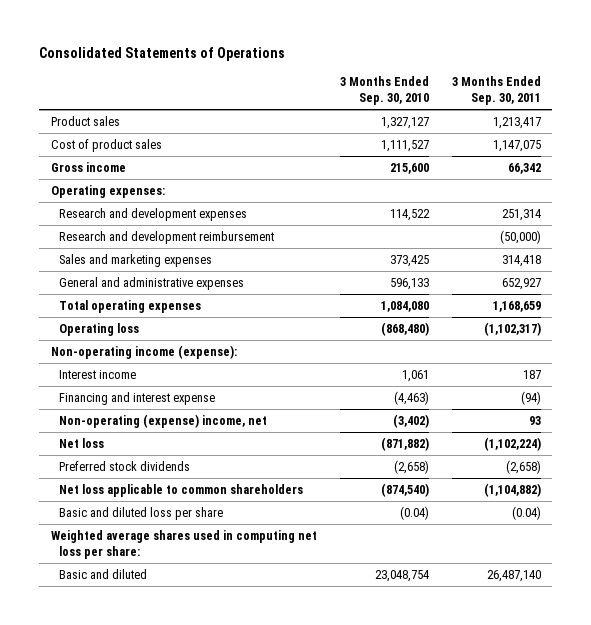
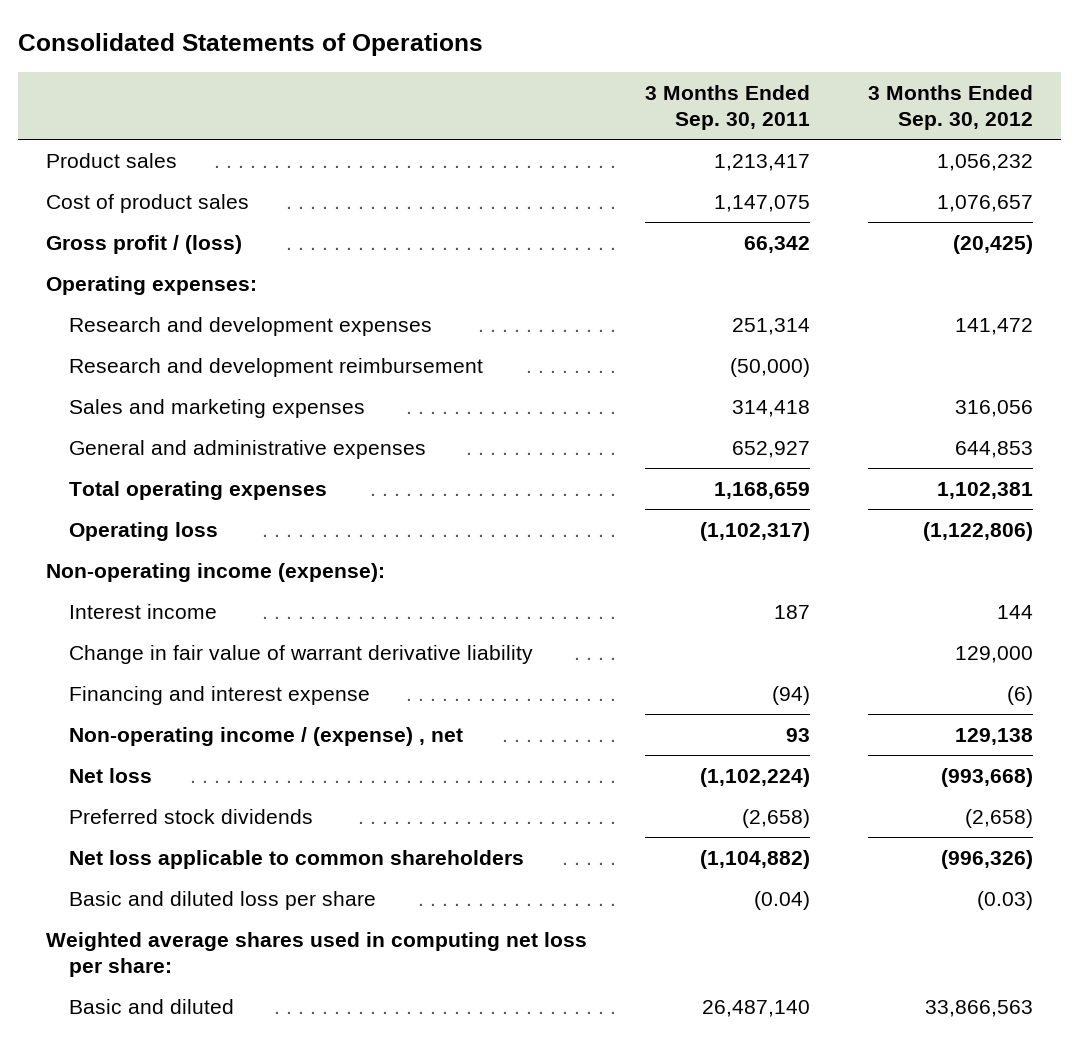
- | 3 Months Ended Sep. 30, 2010 | 3 Months Ended Sep. 30, 2011
+ | 3 Months Ended Sep. 30, 2011 | 3 Months Ended Sep. 30, 2012
- Gross income | 215,600 | 66,342
+ Gross profit / (loss) | 66,342 | (20,425)
+ Change in fair value of warrant derivative liability | | 129,000
- Non-operating (expense) income, net | (3,402) | 93
+ Non-operating income / (expense) , net | 93 | 129,138

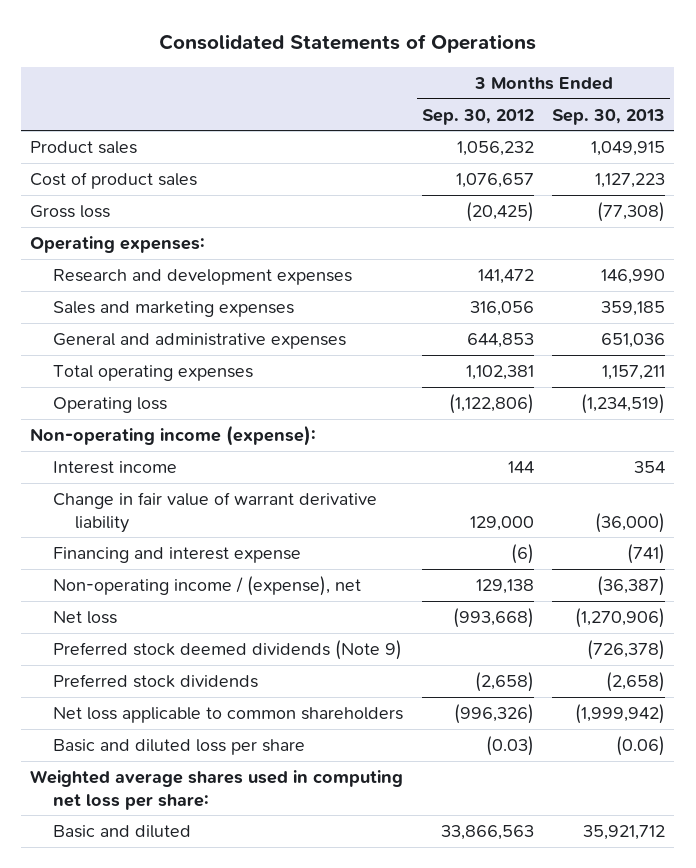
- | 3 Months Ended Sep. 30, 2011 | 3 Months Ended Sep. 30, 2012
+ | 3 Months Ended Sep. 30, 2012 | 3 Months Ended Sep. 30, 2013
- Gross profit / (loss) | 66,342 | (20,425)
+ Gross loss | (20,425) | (77,308)
- Research and development reimbursement | (50,000) |
- Non-operating income / (expense) , net | 93 | 129,138
+ Non-operating income / (expense), net | 129,138 | (36,387)
+ Preferred stock deemed dividends (Note 9) | | (726,378)

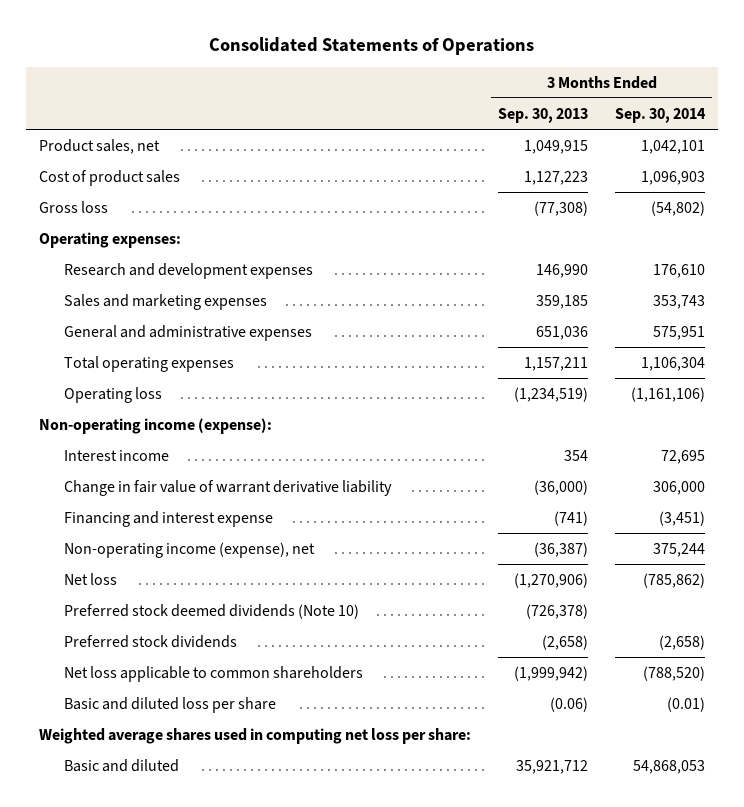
- | 3 Months Ended Sep. 30, 2012 | 3 Months Ended Sep. 30, 2013
+ | 3 Months Ended Sep. 30, 2013 | 3 Months Ended Sep. 30, 2014
- Product sales | 1,056,232 | 1,049,915
+ Product sales, net | 1,049,915 | 1,042,101
- Non-operating income / (expense), net | 129,138 | (36,387)
+ Non-operating income (expense), net | (36,387) | 375,244
- Preferred stock deemed dividends (Note 9) | | (726,378)
+ Preferred stock deemed dividends (Note 10) | (726,378) |

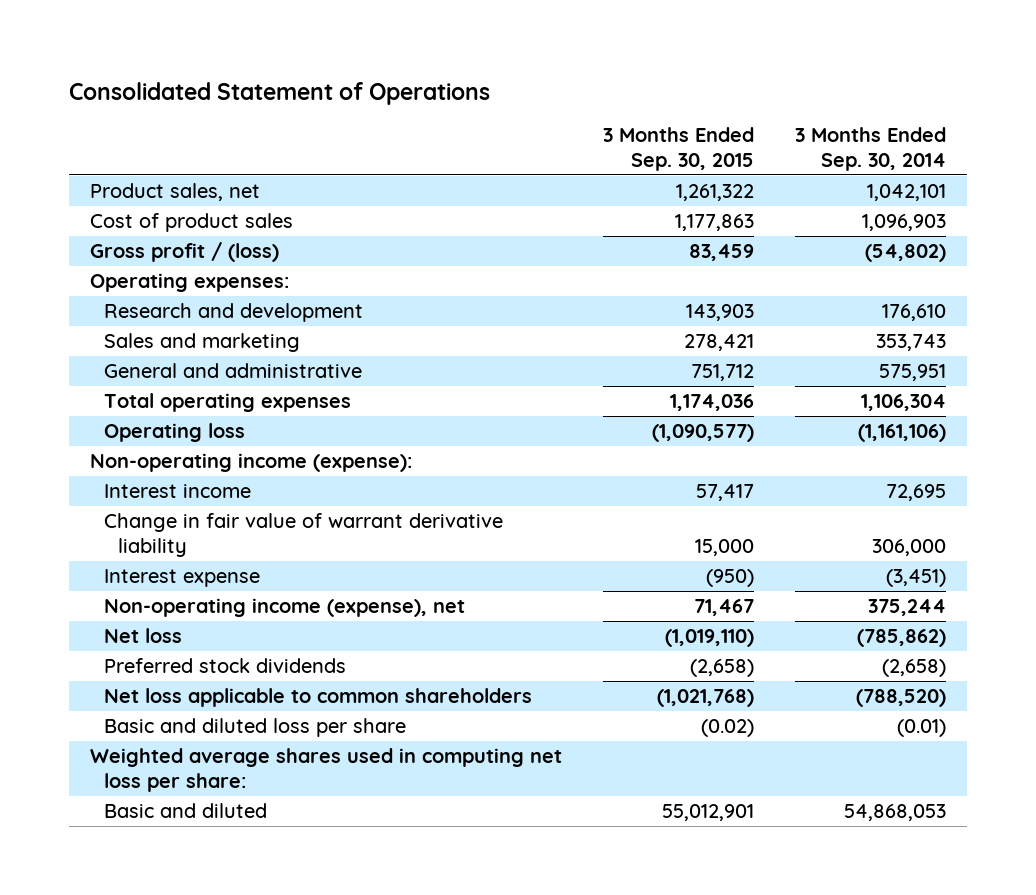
- Consolidated Statements of Operations
+ Consolidated Statement of Operations
- | 3 Months Ended Sep. 30, 2013 | 3 Months Ended Sep. 30, 2014
+ | 3 Months Ended Sep. 30, 2015 | 3 Months Ended Sep. 30, 2014
- Gross loss | (77,308) | (54,802)
+ Gross profit / (loss) | 83,459 | (54,802)
- Research and development expenses | 146,990 | 176,610
- Sales and marketing expenses | 359,185 | 353,743
- General and administrative expenses | 651,036 | 575,951
+ Research and development | 143,903 | 176,610
+ Sales and marketing | 278,421 | 353,743
+ General and administrative | 751,712 | 575,951
- Financing and interest expense | (741) | (3,451)
+ Interest expense | (950) | (3,451)
- Preferred stock deemed dividends (Note 10) | (726,378) |

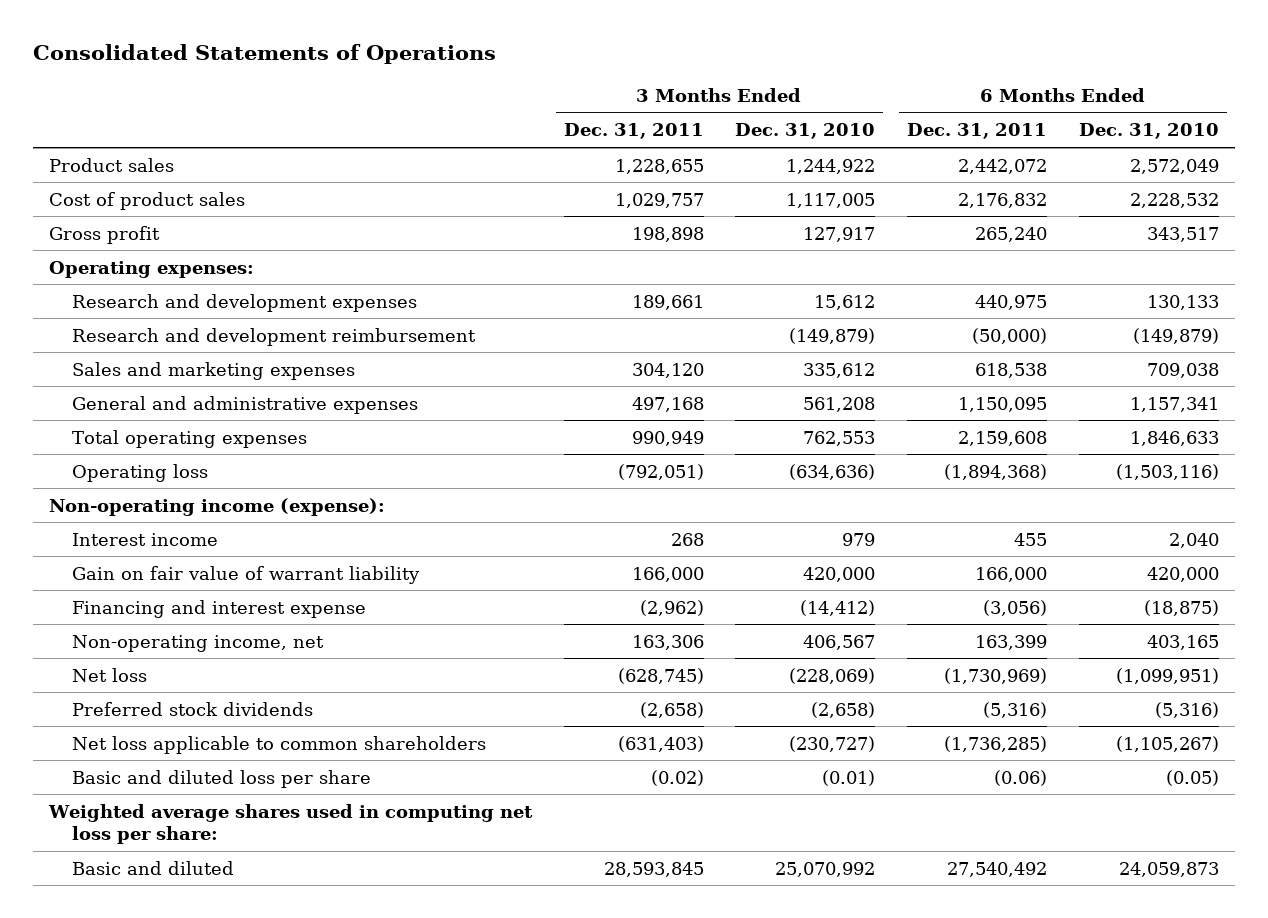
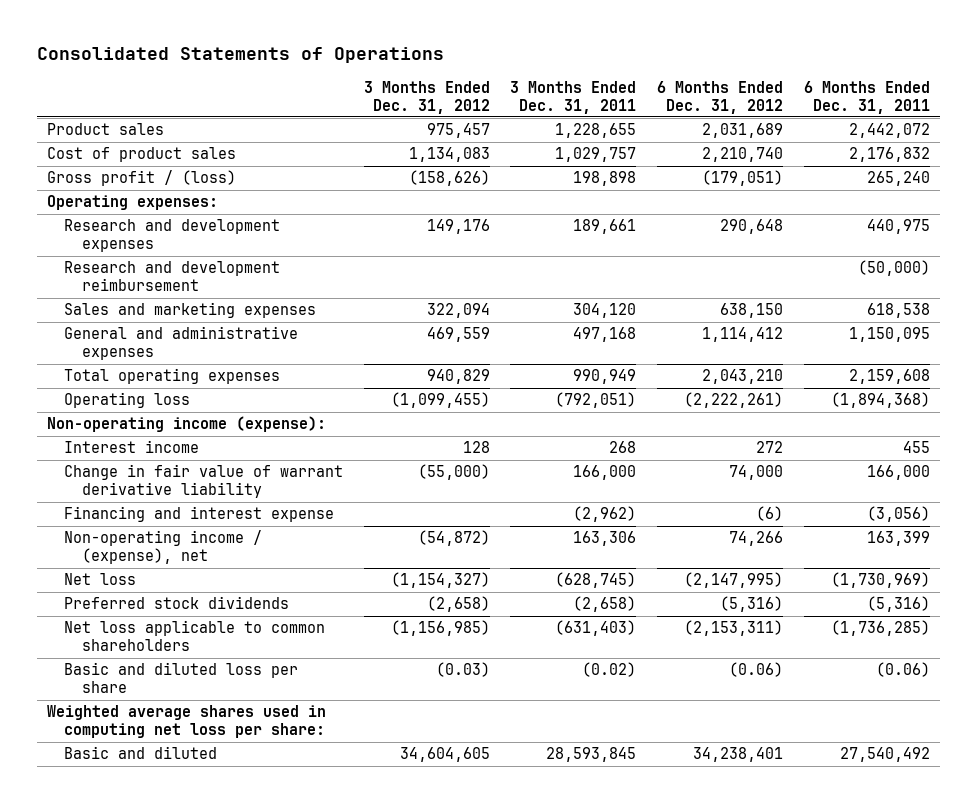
- | 3 Months Ended Dec. 31, 2011 | 3 Months Ended Dec. 31, 2010 | 6 Months Ended Dec. 31, 2011 | 6 Months Ended Dec. 31, 2010
+ | 3 Months Ended Dec. 31, 2012 | 3 Months Ended Dec. 31, 2011 | 6 Months Ended Dec. 31, 2012 | 6 Months Ended Dec. 31, 2011
- Gross profit | 198,898 | 127,917 | 265,240 | 343,517
+ Gross profit / (loss) | (158,626) | 198,898 | (179,051) | 265,240
- Gain on fair value of warrant liability | 166,000 | 420,000 | 166,000 | 420,000
+ Change in fair value of warrant derivative liability | (55,000) | 166,000 | 74,000 | 166,000
- Non-operating income, net | 163,306 | 406,567 | 163,399 | 403,165
+ Non-operating income / (expense), net | (54,872) | 163,306 | 74,266 | 163,399

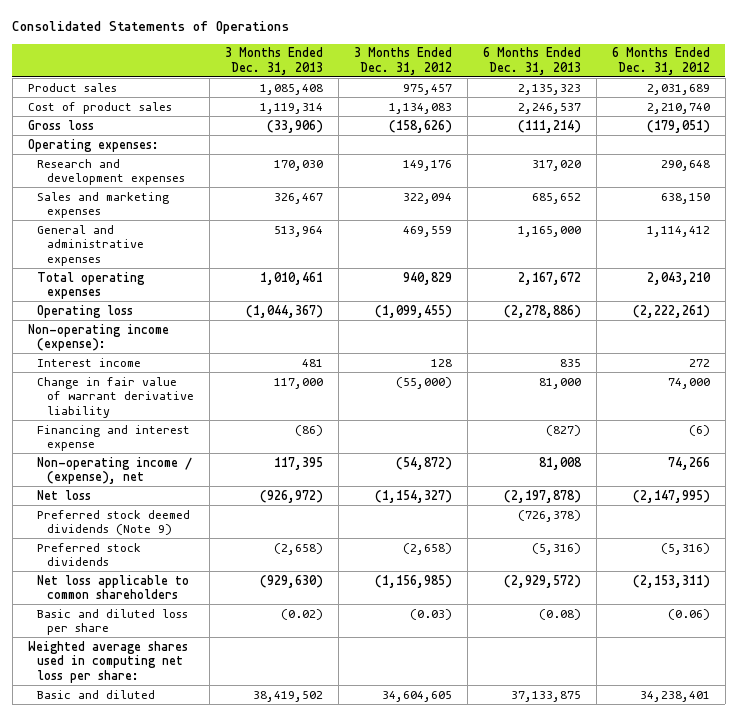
- | 3 Months Ended Dec. 31, 2012 | 3 Months Ended Dec. 31, 2011 | 6 Months Ended Dec. 31, 2012 | 6 Months Ended Dec. 31, 2011
+ | 3 Months Ended Dec. 31, 2013 | 3 Months Ended Dec. 31, 2012 | 6 Months Ended Dec. 31, 2013 | 6 Months Ended Dec. 31, 2012
- Gross profit / (loss) | (158,626) | 198,898 | (179,051) | 265,240
+ Gross loss | (33,906) | (158,626) | (111,214) | (179,051)
- Research and development reimbursement | | | | (50,000)
+ Preferred stock deemed dividends (Note 9) | | | (726,378) |

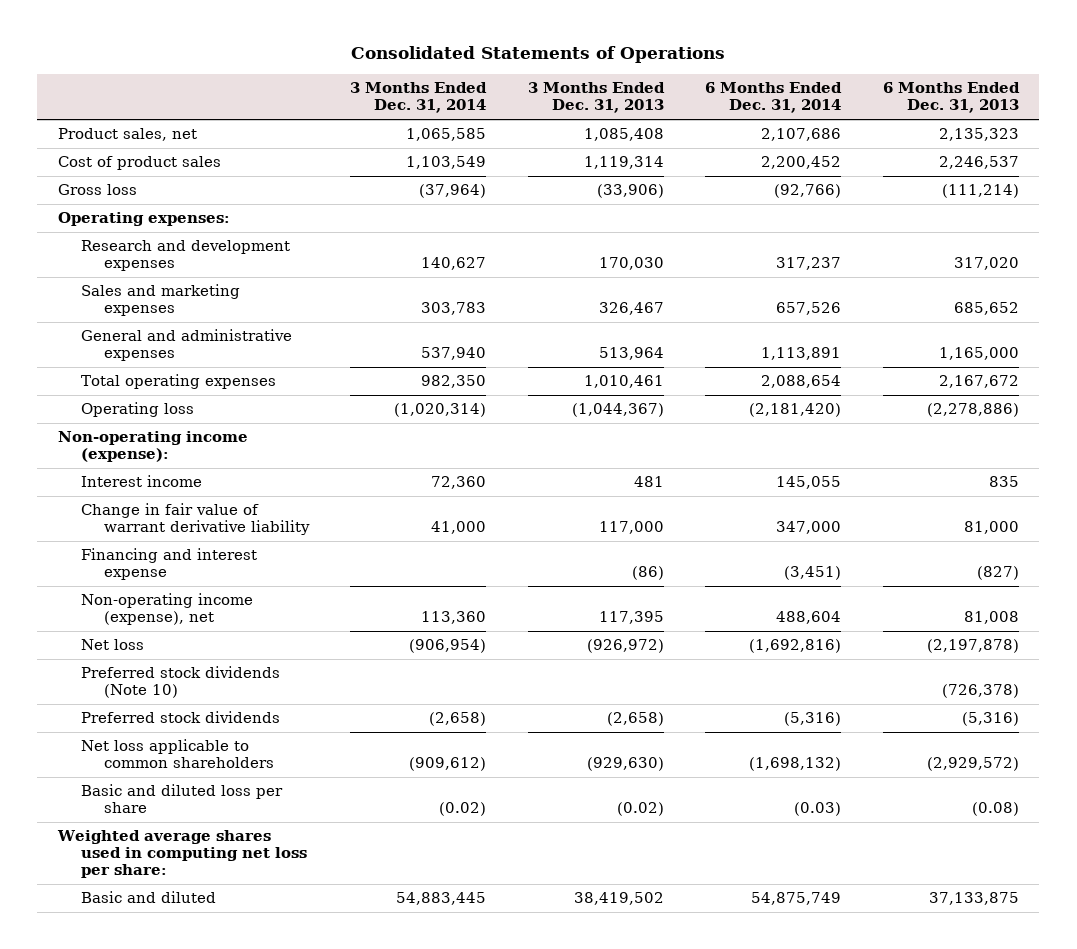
- | 3 Months Ended Dec. 31, 2013 | 3 Months Ended Dec. 31, 2012 | 6 Months Ended Dec. 31, 2013 | 6 Months Ended Dec. 31, 2012
+ | 3 Months Ended Dec. 31, 2014 | 3 Months Ended Dec. 31, 2013 | 6 Months Ended Dec. 31, 2014 | 6 Months Ended Dec. 31, 2013
- Product sales | 1,085,408 | 975,457 | 2,135,323 | 2,031,689
+ Product sales, net | 1,065,585 | 1,085,408 | 2,107,686 | 2,135,323
- Non-operating income / (expense), net | 117,395 | (54,872) | 81,008 | 74,266
+ Non-operating income (expense), net | 113,360 | 117,395 | 488,604 | 81,008
- Preferred stock deemed dividends (Note 9) | | | (726,378) |
+ Preferred stock dividends (Note 10) | | | | (726,378)

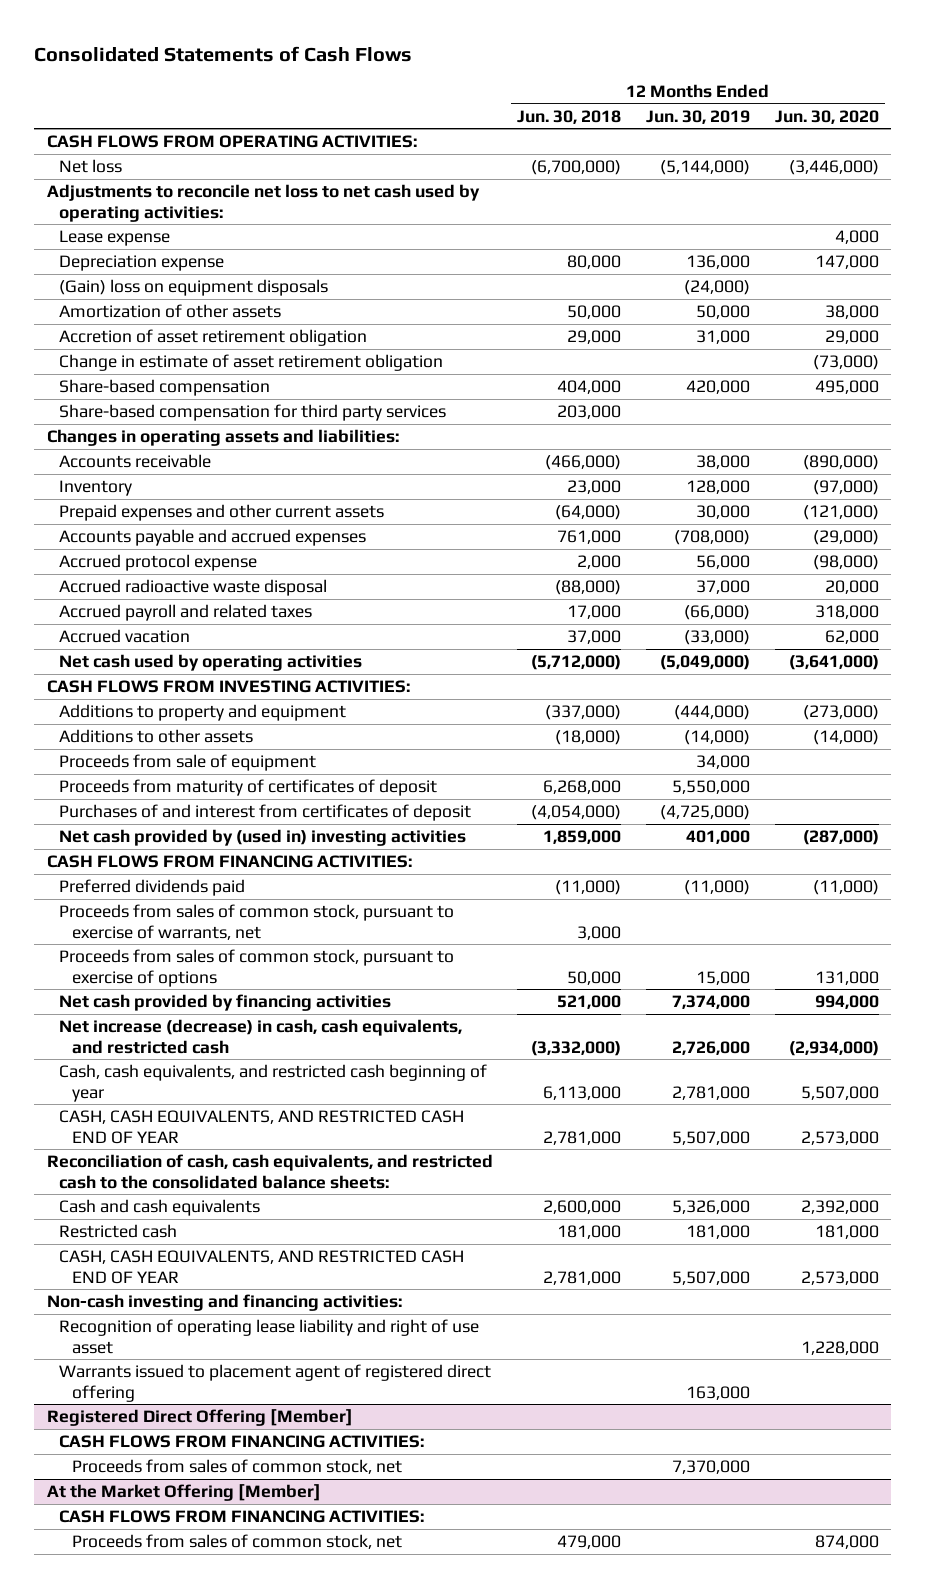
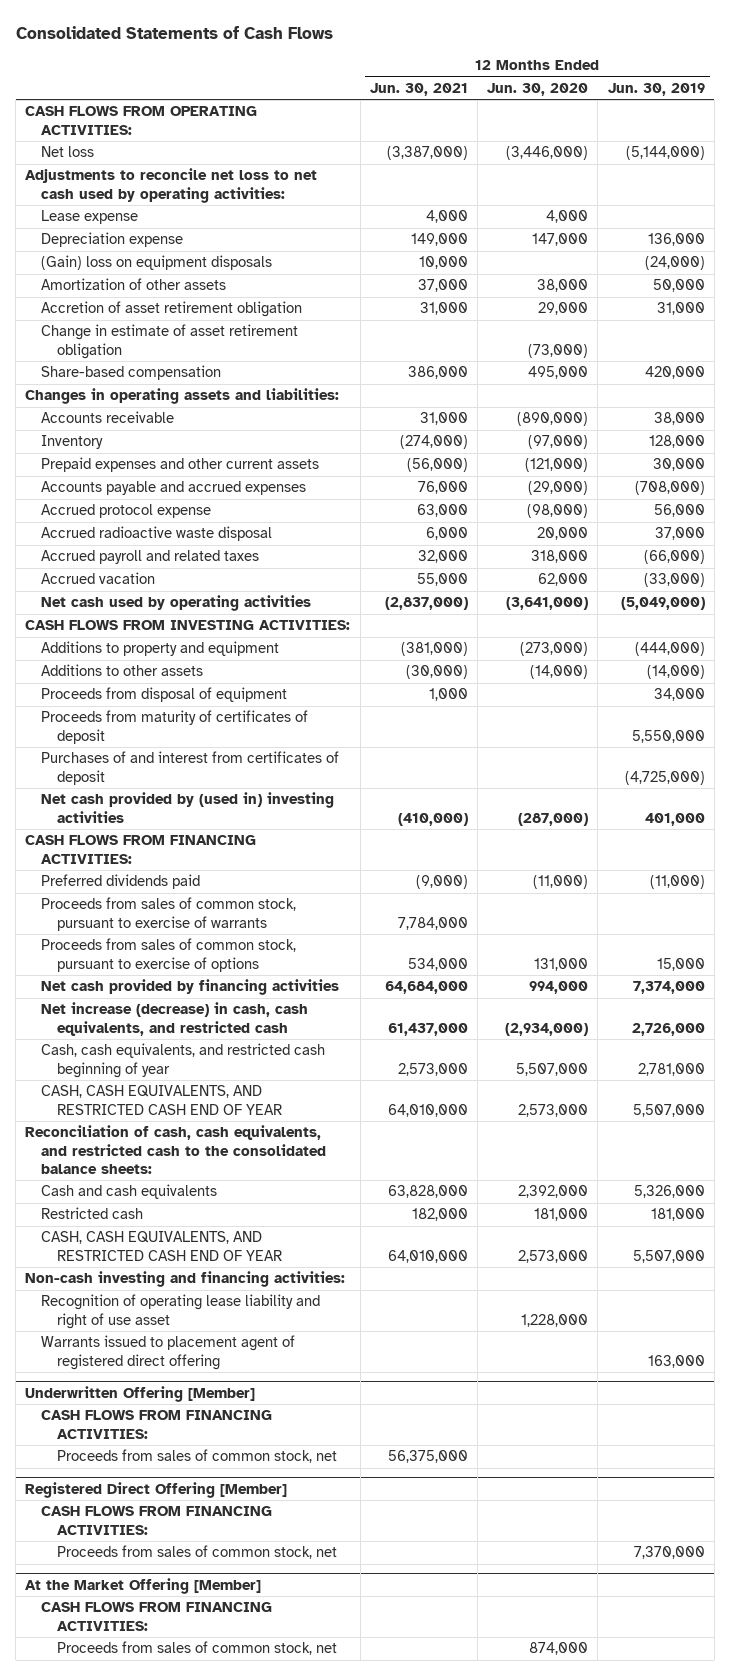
- | 12 Months Ended Jun. 30, 2018 | 12 Months Ended Jun. 30, 2019 | 12 Months Ended Jun. 30, 2020
+ | 12 Months Ended Jun. 30, 2021 | 12 Months Ended Jun. 30, 2020 | 12 Months Ended Jun. 30, 2019
- Share-based compensation for third party services | 203,000 | |
- Proceeds from sale of equipment | | 34,000 |
+ Proceeds from disposal of equipment | 1,000 | | 34,000
- Proceeds from sales of common stock, pursuant to exercise of warrants, net | 3,000 | |
+ Proceeds from sales of common stock, pursuant to exercise of warrants | 7,784,000 | |
+ Underwritten Offering [Member]
+ CASH FLOWS FROM FINANCING ACTIVITIES:
+ Proceeds from sales of common stock, net | 56,375,000 | |

